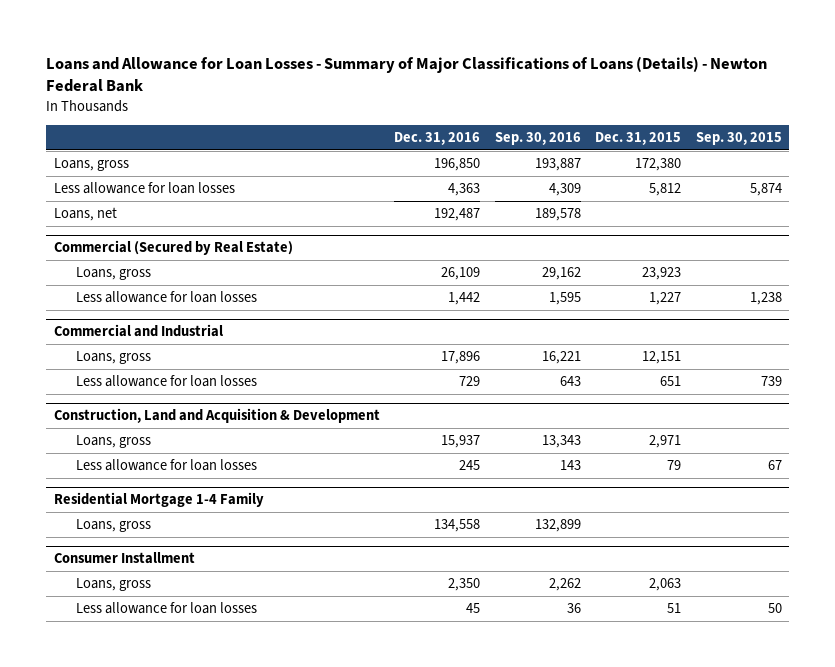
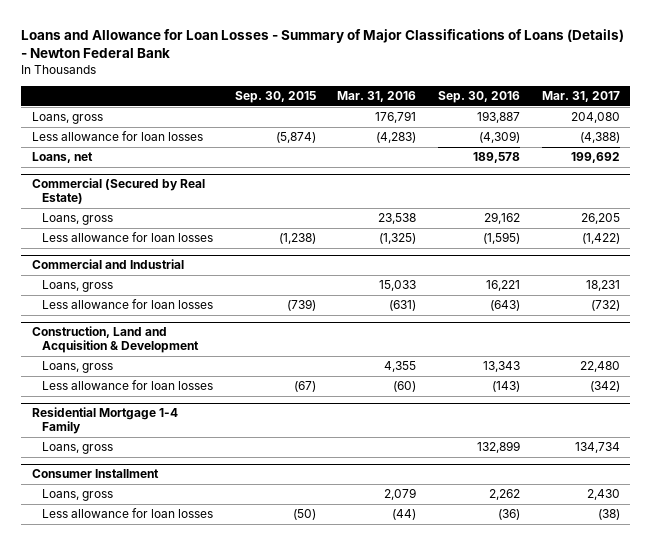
- | Dec. 31, 2016 | Sep. 30, 2016 | Dec. 31, 2015 | Sep. 30, 2015
+ | Sep. 30, 2015 | Mar. 31, 2016 | Sep. 30, 2016 | Mar. 31, 2017
- Less allowance for loan losses | 4,363 | 4,309 | 5,812 | 5,874
+ Less allowance for loan losses | (5,874) | (4,283) | (4,309) | (4,388)
@ Commercial (Secured by Real Estate)
- Less allowance for loan losses | 1,442 | 1,595 | 1,227 | 1,238
+ Less allowance for loan losses | (1,238) | (1,325) | (1,595) | (1,422)
@ Commercial and Industrial
- Less allowance for loan losses | 729 | 643 | 651 | 739
+ Less allowance for loan losses | (739) | (631) | (643) | (732)
@ Construction, Land and Acquisition & Development
- Less allowance for loan losses | 245 | 143 | 79 | 67
+ Less allowance for loan losses | (67) | (60) | (143) | (342)
@ Consumer Installment
- Less allowance for loan losses | 45 | 36 | 51 | 50
+ Less allowance for loan losses | (50) | (44) | (36) | (38)

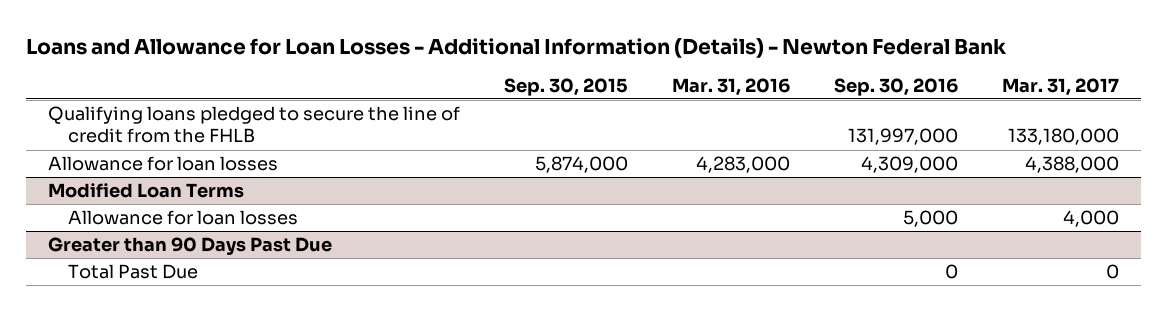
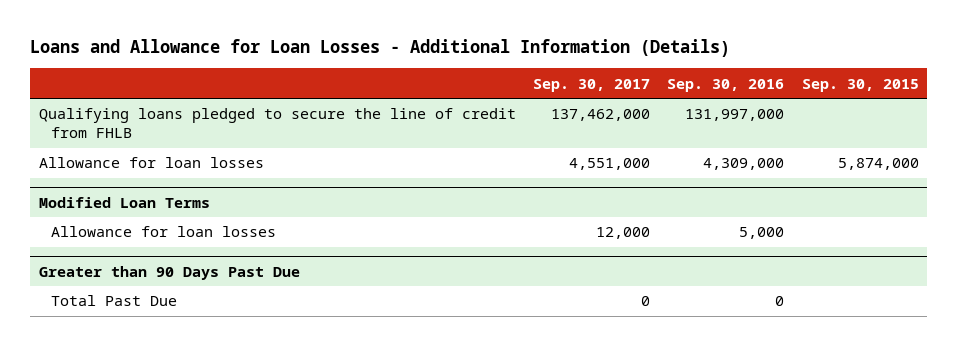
- Loans and Allowance for Loan Losses - Additional Information (Details) - Newton Federal Bank
+ Loans and Allowance for Loan Losses - Additional Information (Details)
- | Sep. 30, 2015 | Mar. 31, 2016 | Sep. 30, 2016 | Mar. 31, 2017
+ | Sep. 30, 2017 | Sep. 30, 2016 | Sep. 30, 2015
- Qualifying loans pledged to secure the line of credit from the FHLB | | | 131,997,000 | 133,180,000
+ Qualifying loans pledged to secure the line of credit from FHLB | 137,462,000 | 131,997,000 |

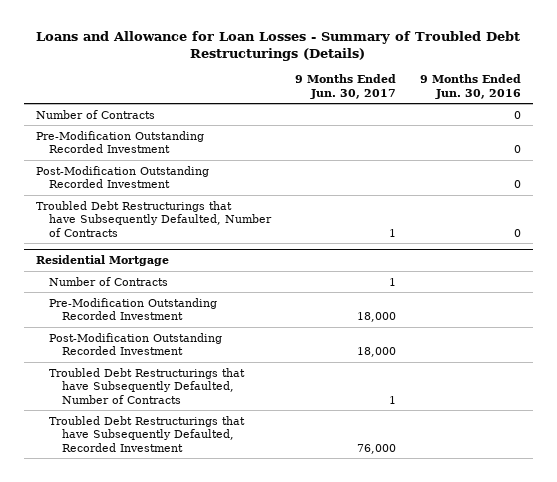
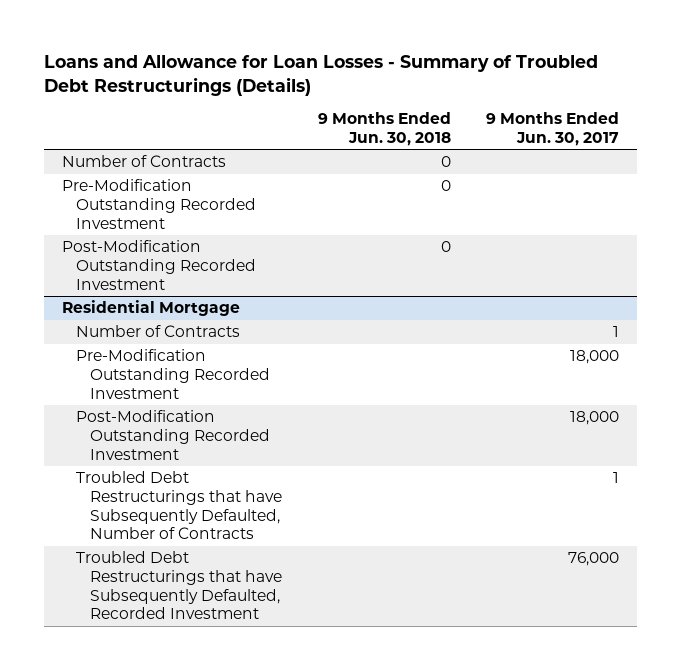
- | 9 Months Ended Jun. 30, 2017 | 9 Months Ended Jun. 30, 2016
+ | 9 Months Ended Jun. 30, 2018 | 9 Months Ended Jun. 30, 2017
- Troubled Debt Restructurings that have Subsequently Defaulted, Number of Contracts | 1 | 0

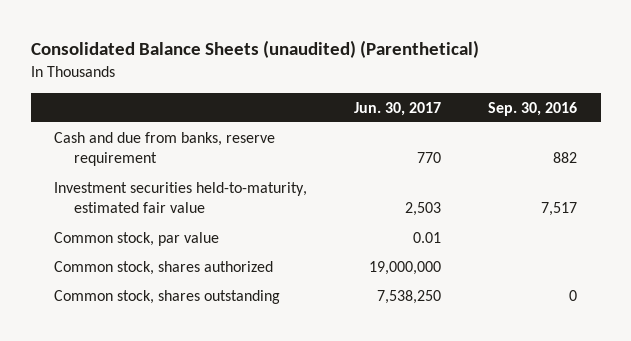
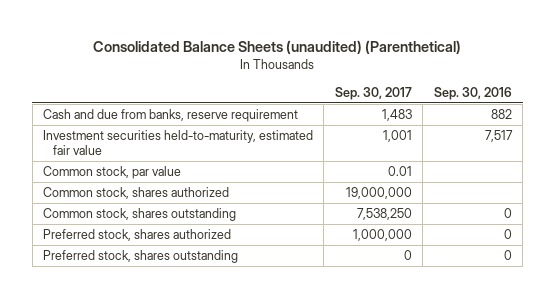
- | Jun. 30, 2017 | Sep. 30, 2016
+ | Sep. 30, 2017 | Sep. 30, 2016
+ Preferred stock, shares authorized | 1,000,000 | 0
+ Preferred stock, shares outstanding | 0 | 0

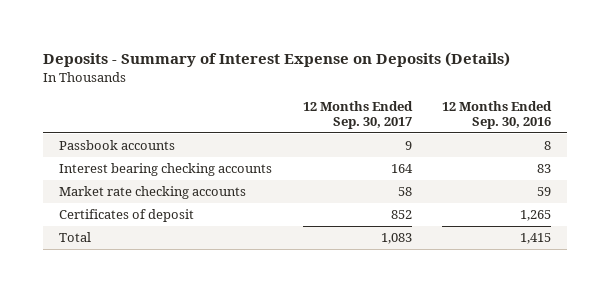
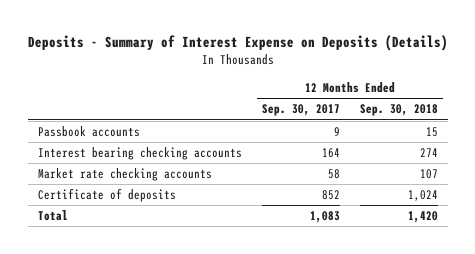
- | 12 Months Ended Sep. 30, 2017 | 12 Months Ended Sep. 30, 2016
+ | 12 Months Ended Sep. 30, 2017 | 12 Months Ended Sep. 30, 2018
- Certificates of deposit | 852 | 1,265
+ Certificate of deposits | 852 | 1,024

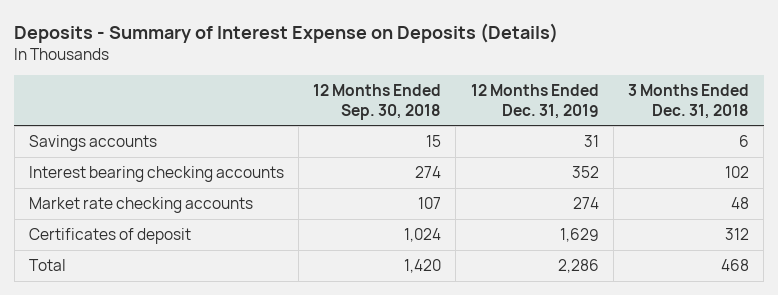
- | 12 Months Ended Sep. 30, 2017 | 12 Months Ended Sep. 30, 2018
+ | 12 Months Ended Sep. 30, 2018 | 12 Months Ended Dec. 31, 2019 | 3 Months Ended Dec. 31, 2018
- Passbook accounts | 9 | 15
+ Savings accounts | 15 | 31 | 6
- Certificate of deposits | 852 | 1,024
+ Certificates of deposit | 1,024 | 1,629 | 312

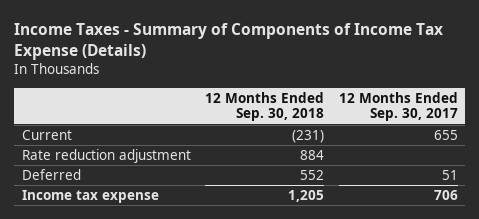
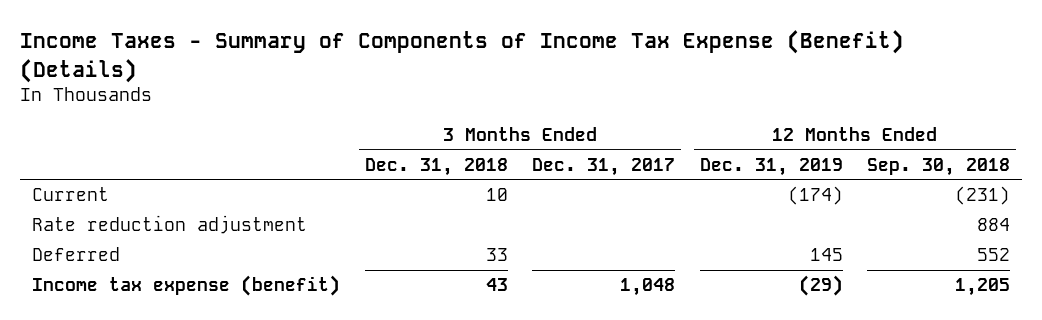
- Income Taxes - Summary of Components of Income Tax Expense (Details)
+ Income Taxes - Summary of Components of Income Tax Expense (Benefit) (Details)
- | 12 Months Ended Sep. 30, 2018 | 12 Months Ended Sep. 30, 2017
+ | 3 Months Ended Dec. 31, 2018 | 3 Months Ended Dec. 31, 2017 | 12 Months Ended Dec. 31, 2019 | 12 Months Ended Sep. 30, 2018
- Income tax expense | 1,205 | 706
+ Income tax expense (benefit) | 43 | 1,048 | (29) | 1,205

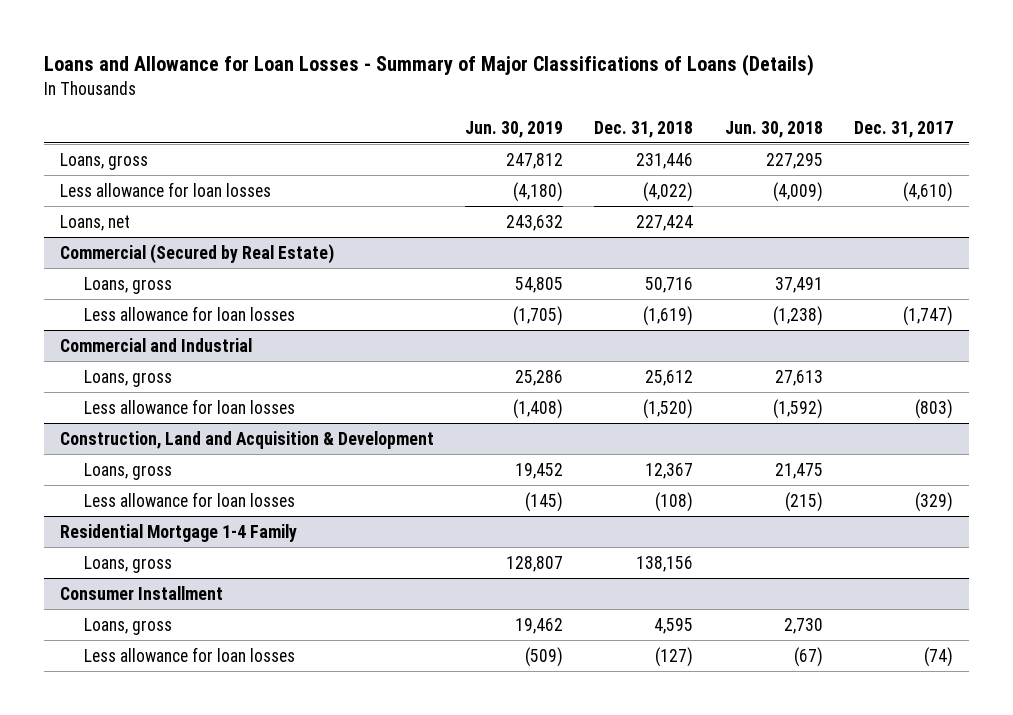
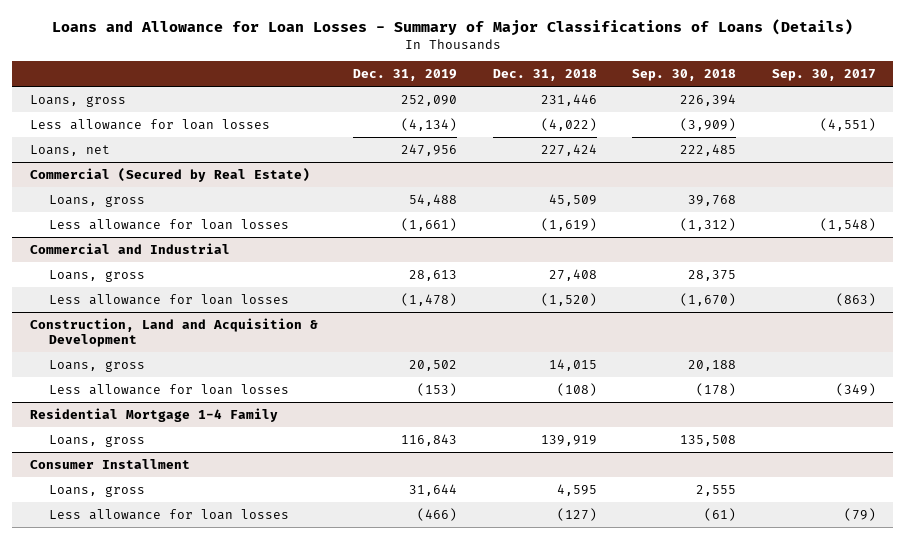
- | Jun. 30, 2019 | Dec. 31, 2018 | Jun. 30, 2018 | Dec. 31, 2017
+ | Dec. 31, 2019 | Dec. 31, 2018 | Sep. 30, 2018 | Sep. 30, 2017
@ Commercial (Secured by Real Estate)
- Loans, gross | 54,805 | 50,716 | 37,491 |
+ Loans, gross | 54,488 | 45,509 | 39,768 |
@ Commercial and Industrial
- Loans, gross | 25,286 | 25,612 | 27,613 |
+ Loans, gross | 28,613 | 27,408 | 28,375 |
@ Construction, Land and Acquisition & Development
- Loans, gross | 19,452 | 12,367 | 21,475 |
+ Loans, gross | 20,502 | 14,015 | 20,188 |
@ Residential Mortgage 1-4 Family
- Loans, gross | 128,807 | 138,156 | |
+ Loans, gross | 116,843 | 139,919 | 135,508 |

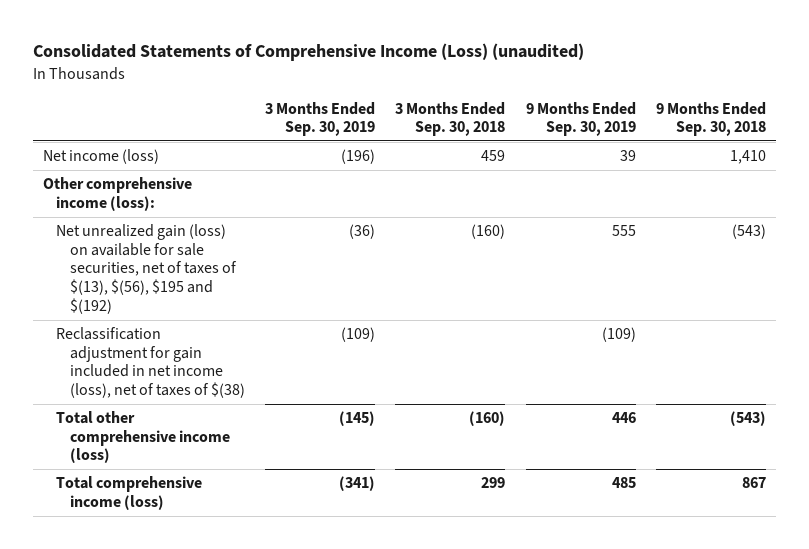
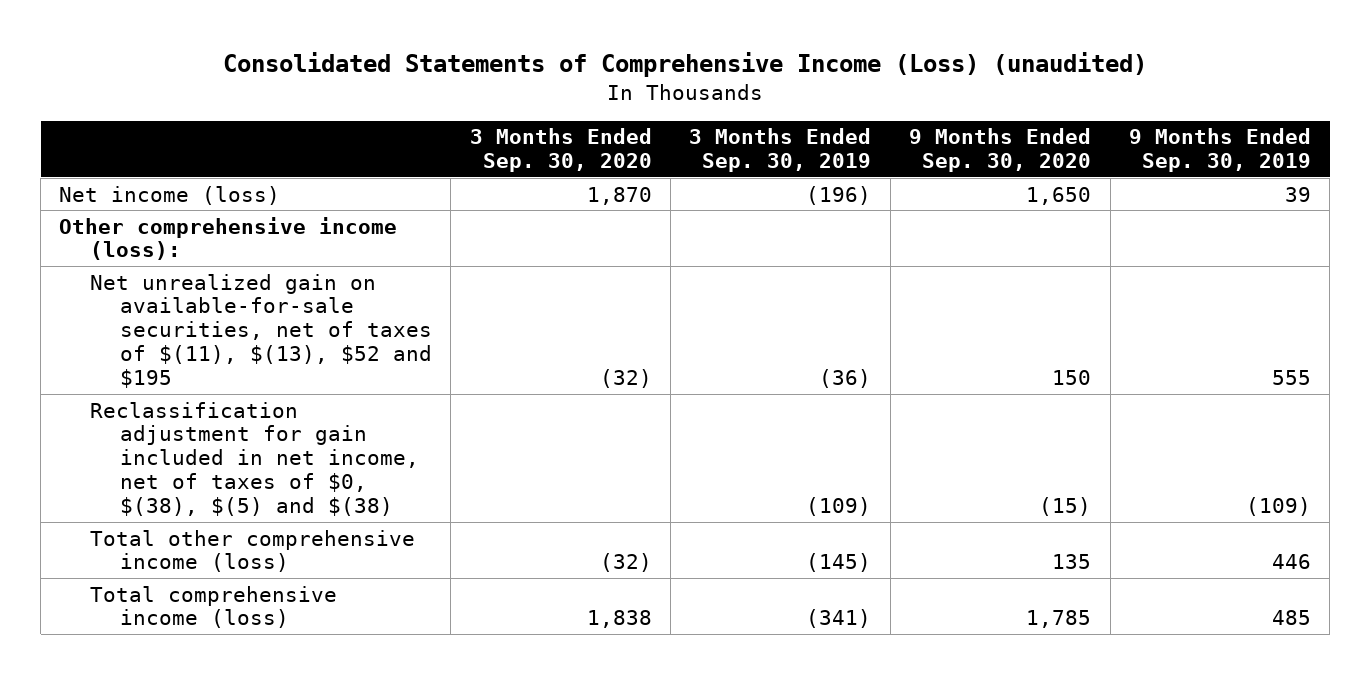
- | 3 Months Ended Sep. 30, 2019 | 3 Months Ended Sep. 30, 2018 | 9 Months Ended Sep. 30, 2019 | 9 Months Ended Sep. 30, 2018
+ | 3 Months Ended Sep. 30, 2020 | 3 Months Ended Sep. 30, 2019 | 9 Months Ended Sep. 30, 2020 | 9 Months Ended Sep. 30, 2019
- Net unrealized gain (loss) on available for sale securities, net of taxes of $(13), $(56), $195 and $(192) | (36) | (160) | 555 | (543)
- Reclassification adjustment for gain included in net income (loss), net of taxes of $(38) | (109) | | (109) |
+ Net unrealized gain on available-for-sale securities, net of taxes of $(11), $(13), $52 and $195 | (32) | (36) | 150 | 555
+ Reclassification adjustment for gain included in net income, net of taxes of $0, $(38), $(5) and $(38) | | (109) | (15) | (109)

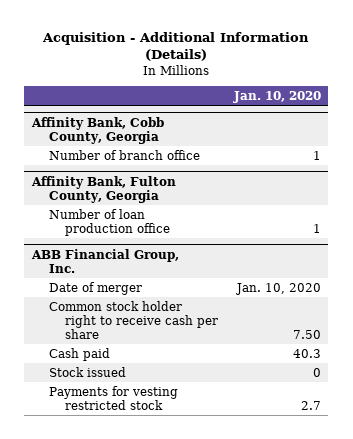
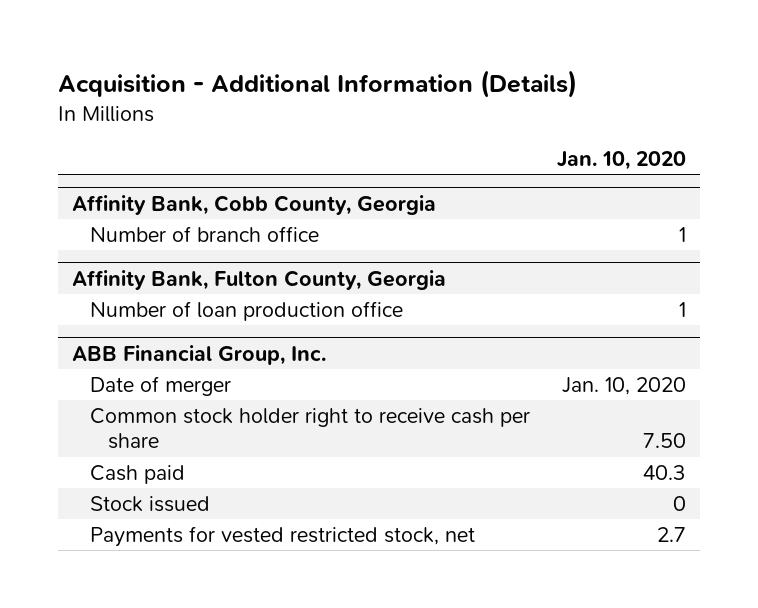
@ ABB Financial Group, Inc.
- Payments for vesting restricted stock | 2.7
+ Payments for vested restricted stock, net | 2.7

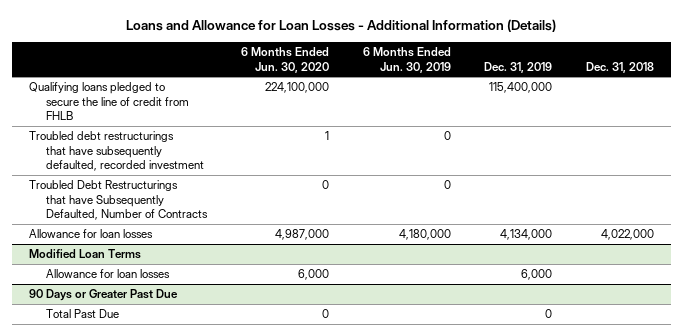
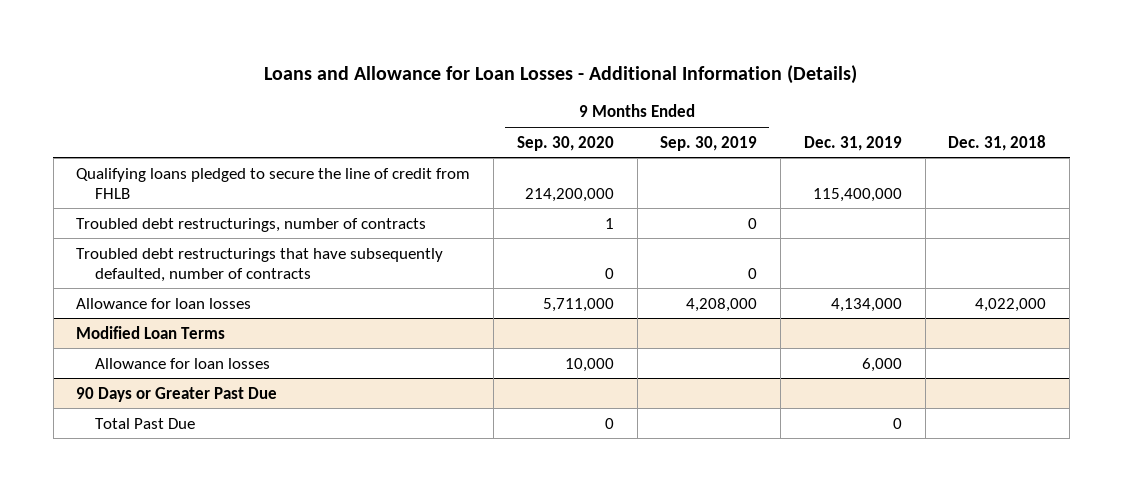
- | 6 Months Ended Jun. 30, 2020 | 6 Months Ended Jun. 30, 2019 | Dec. 31, 2019 | Dec. 31, 2018
+ | 9 Months Ended Sep. 30, 2020 | 9 Months Ended Sep. 30, 2019 | Dec. 31, 2019 | Dec. 31, 2018
- Troubled debt restructurings that have subsequently defaulted, recorded investment | 1 | 0 | |
- Troubled Debt Restructurings that have Subsequently Defaulted, Number of Contracts | 0 | 0 | |
+ Troubled debt restructurings, number of contracts | 1 | 0 | |
+ Troubled debt restructurings that have subsequently defaulted, number of contracts | 0 | 0 | |

